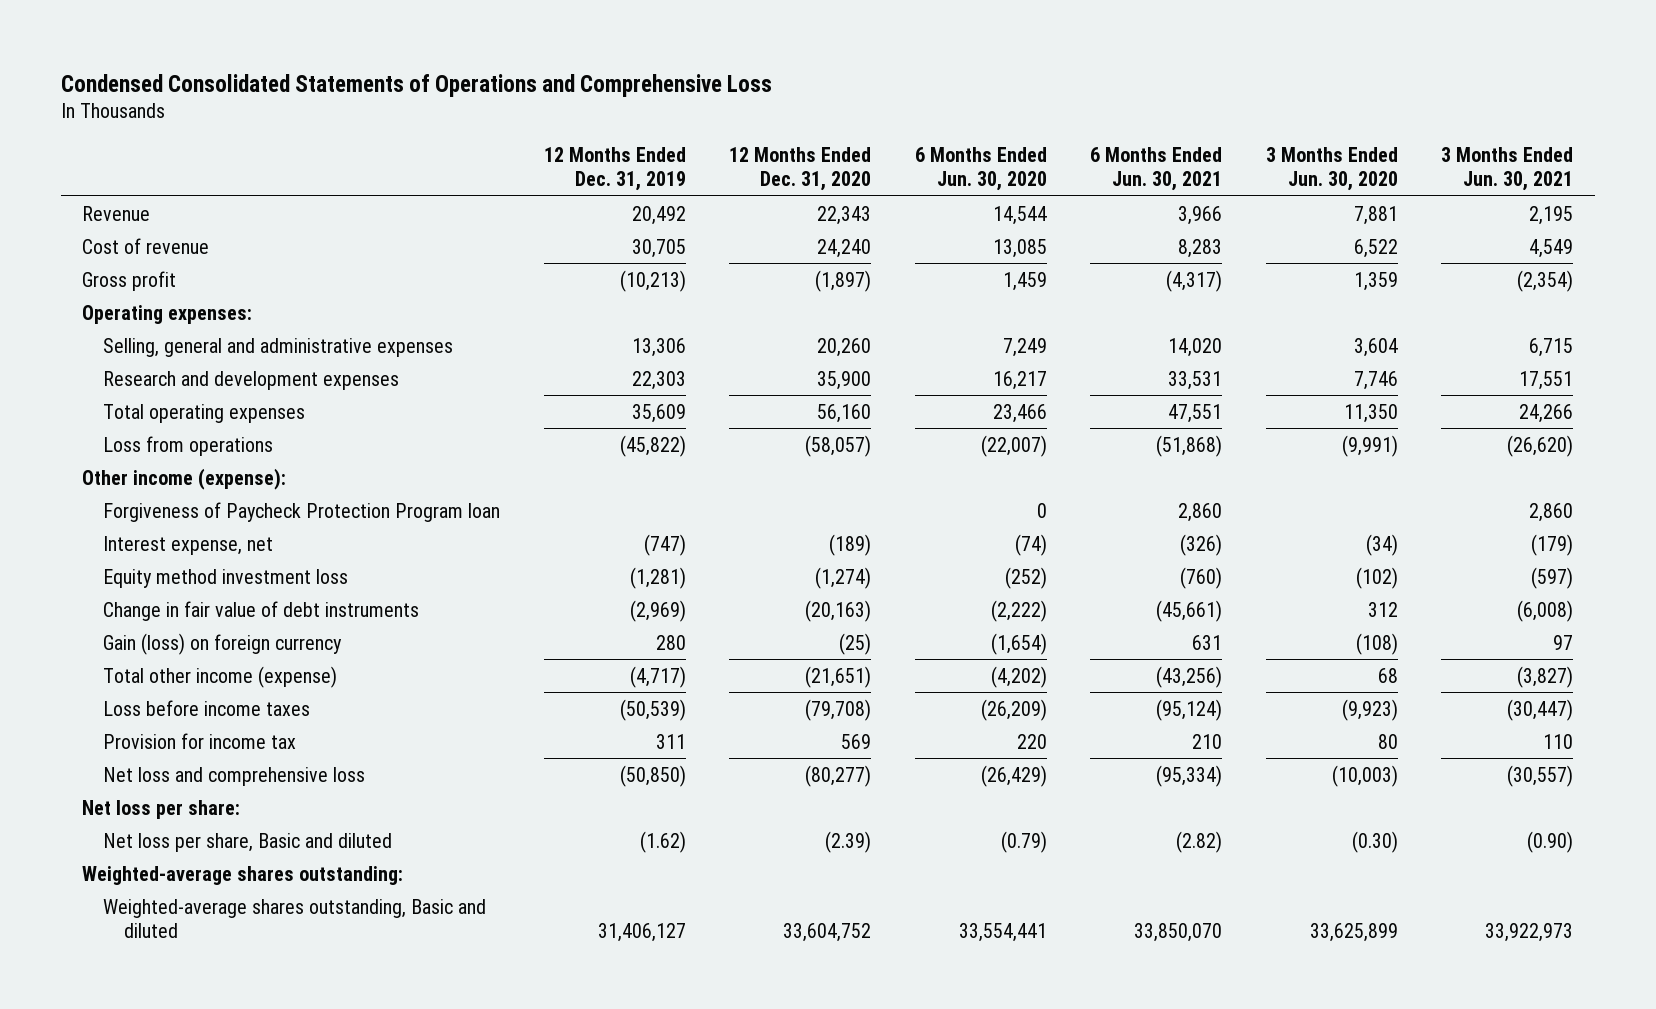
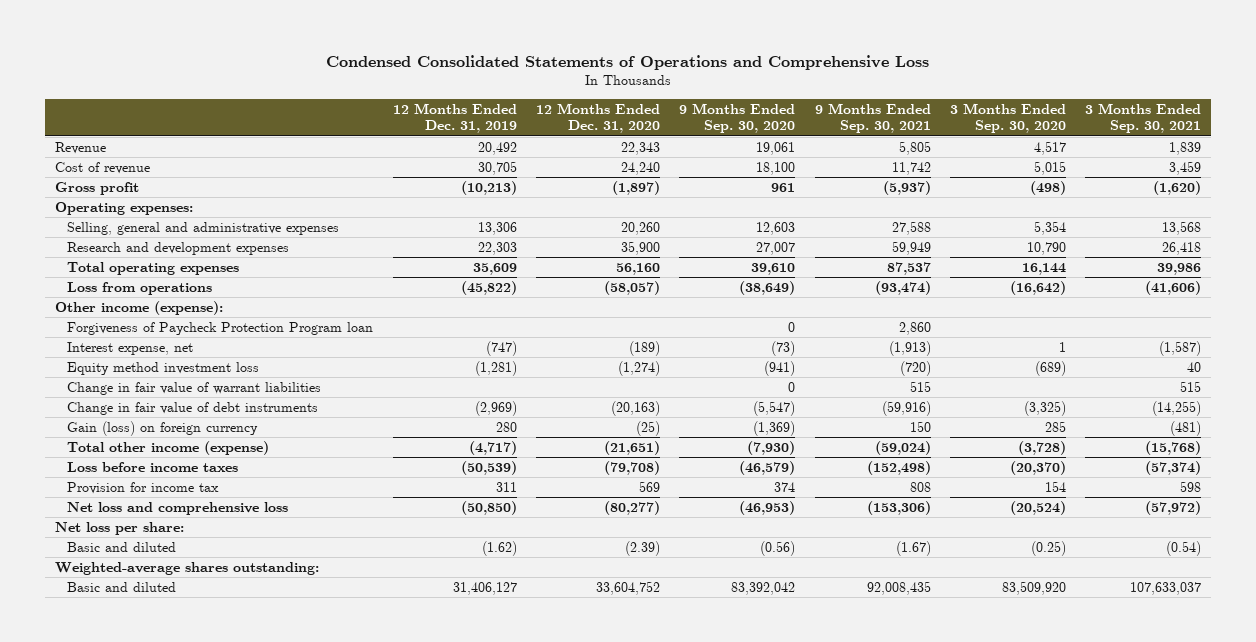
- | 12 Months Ended Dec. 31, 2019 | 12 Months Ended Dec. 31, 2020 | 6 Months Ended Jun. 30, 2020 | 6 Months Ended Jun. 30, 2021 | 3 Months Ended Jun. 30, 2020 | 3 Months Ended Jun. 30, 2021
+ | 12 Months Ended Dec. 31, 2019 | 12 Months Ended Dec. 31, 2020 | 9 Months Ended Sep. 30, 2020 | 9 Months Ended Sep. 30, 2021 | 3 Months Ended Sep. 30, 2020 | 3 Months Ended Sep. 30, 2021
+ Change in fair value of warrant liabilities | | | 0 | 515 | | 515
- Net loss per share, Basic and diluted | (1.62) | (2.39) | (0.79) | (2.82) | (0.30) | (0.90)
+ Basic and diluted | (1.62) | (2.39) | (0.56) | (1.67) | (0.25) | (0.54)
- Weighted-average shares outstanding, Basic and diluted | 31,406,127 | 33,604,752 | 33,554,441 | 33,850,070 | 33,625,899 | 33,922,973
+ Basic and diluted | 31,406,127 | 33,604,752 | 83,392,042 | 92,008,435 | 83,509,920 | 107,633,037

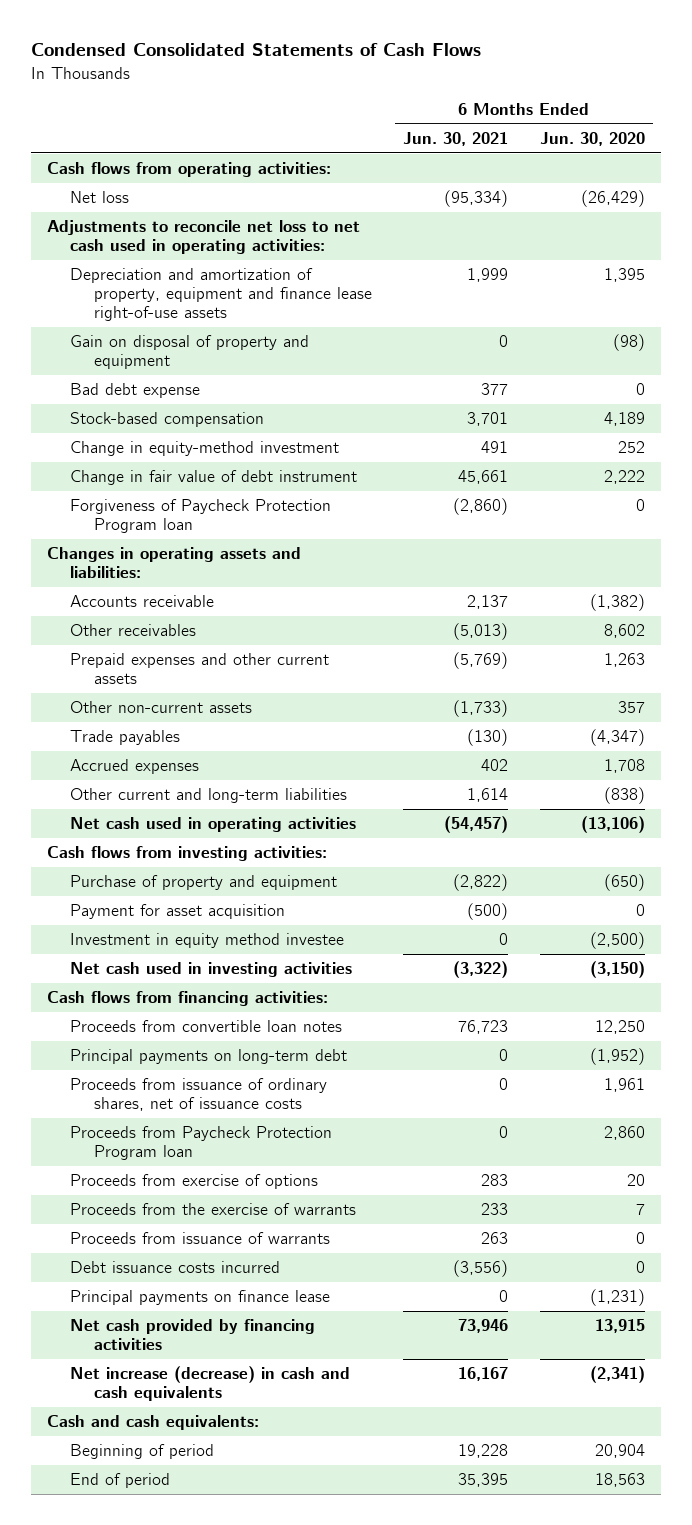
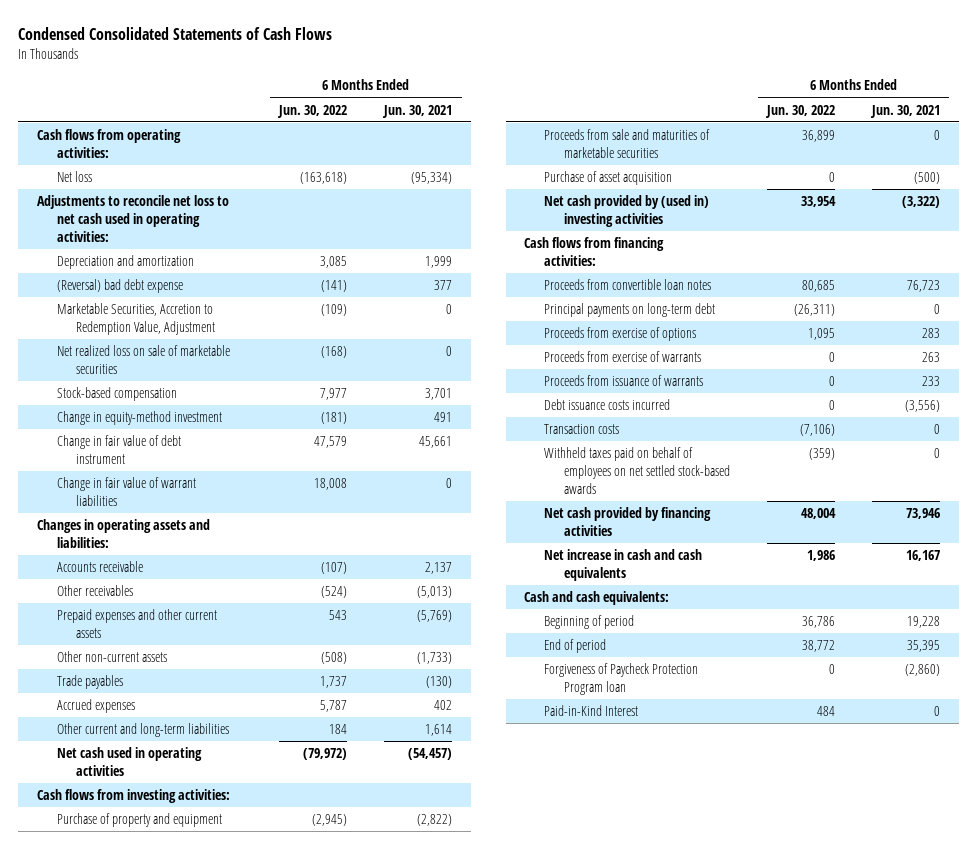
- | 6 Months Ended Jun. 30, 2021 | 6 Months Ended Jun. 30, 2020
+ | 6 Months Ended Jun. 30, 2022 | 6 Months Ended Jun. 30, 2021
- Depreciation and amortization of property, equipment and finance lease right-of-use assets | 1,999 | 1,395
- Gain on disposal of property and equipment | 0 | (98)
- Bad debt expense | 377 | 0
+ Depreciation and amortization | 3,085 | 1,999
+ (Reversal) bad debt expense | (141) | 377
+ Marketable Securities, Accretion to Redemption Value, Adjustment | (109) | 0
+ Net realized loss on sale of marketable securities | (168) | 0
+ Change in fair value of warrant liabilities | 18,008 | 0
- Payment for asset acquisition | (500) | 0
- Investment in equity method investee | 0 | (2,500)
- Net cash used in investing activities | (3,322) | (3,150)
+ Proceeds from sale and maturities of marketable securities | 36,899 | 0
+ Purchase of asset acquisition | 0 | (500)
+ Net cash provided by (used in) investing activities | 33,954 | (3,322)
- Proceeds from issuance of ordinary shares, net of issuance costs | 0 | 1,961
- Proceeds from Paycheck Protection Program loan | 0 | 2,860
- Proceeds from the exercise of warrants | 233 | 7
- Proceeds from issuance of warrants | 263 | 0
+ Proceeds from exercise of warrants | 0 | 263
+ Proceeds from issuance of warrants | 0 | 233
- Principal payments on finance lease | 0 | (1,231)
+ Transaction costs | (7,106) | 0
+ Withheld taxes paid on behalf of employees on net settled stock-based awards | (359) | 0
- Net increase (decrease) in cash and cash equivalents | 16,167 | (2,341)
+ Net increase in cash and cash equivalents | 1,986 | 16,167
moved down: Forgiveness of Paycheck Protection Program loan | 0 | (2,860)
+ Paid-in-Kind Interest | 484 | 0

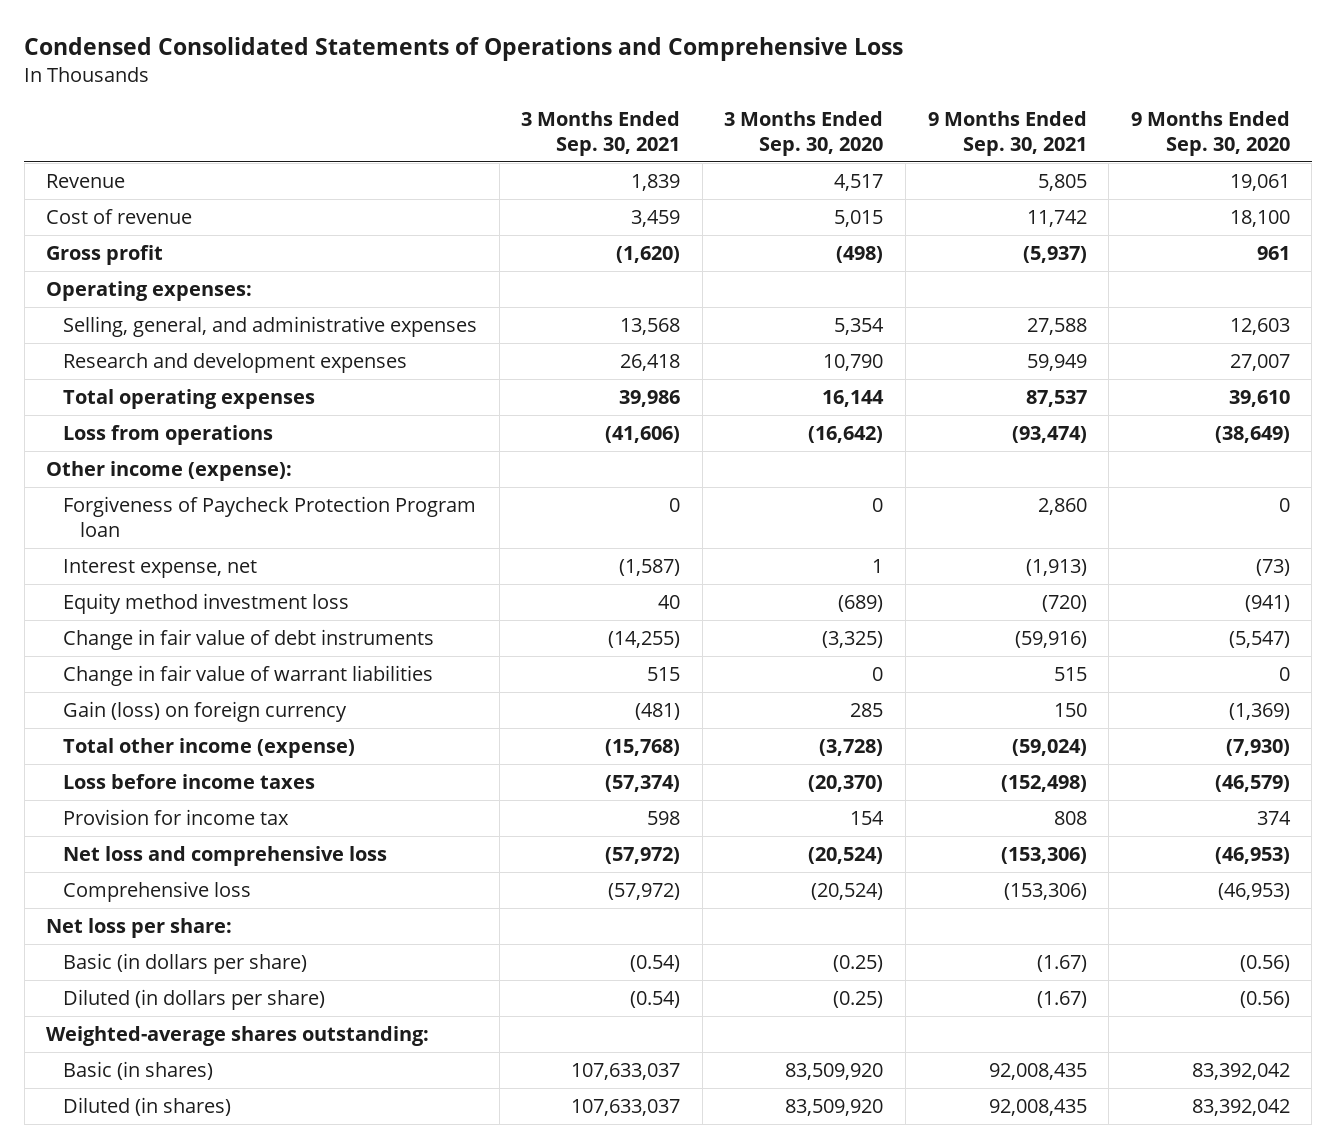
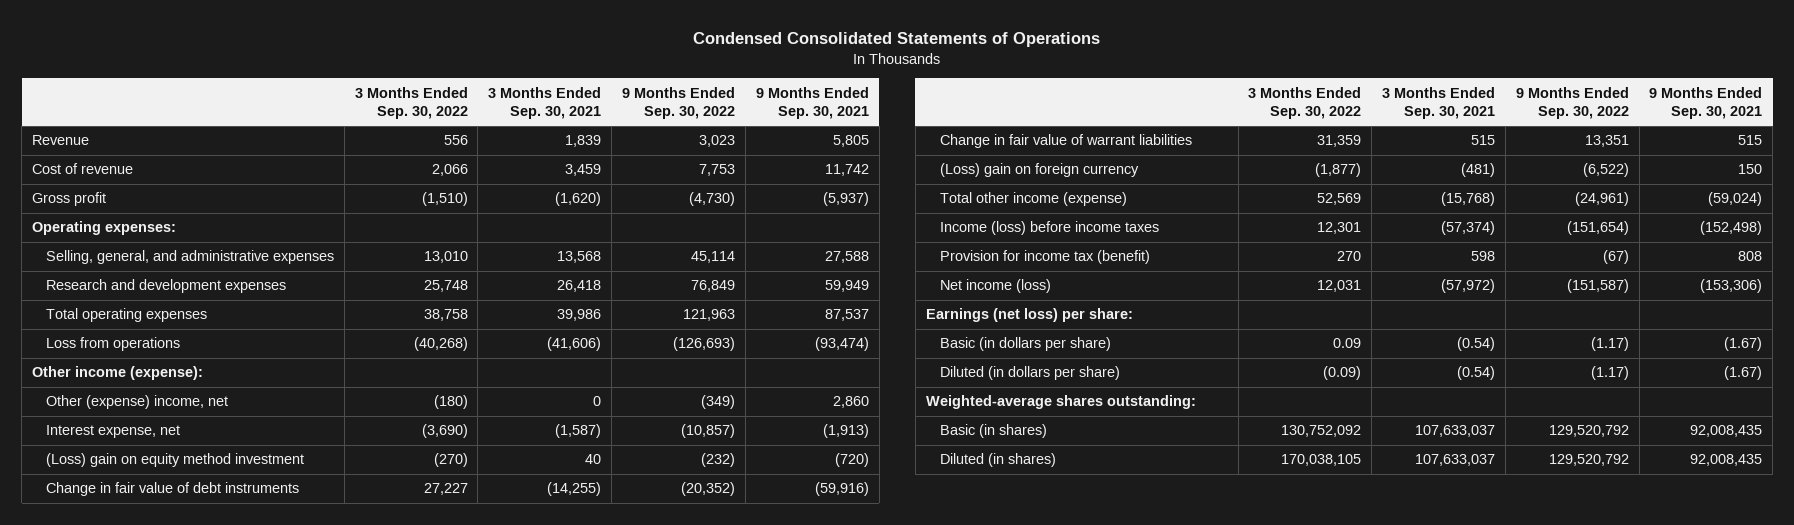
- Condensed Consolidated Statements of Operations and Comprehensive Loss
+ Condensed Consolidated Statements of Operations
- | 3 Months Ended Sep. 30, 2021 | 3 Months Ended Sep. 30, 2020 | 9 Months Ended Sep. 30, 2021 | 9 Months Ended Sep. 30, 2020
+ | 3 Months Ended Sep. 30, 2022 | 3 Months Ended Sep. 30, 2021 | 9 Months Ended Sep. 30, 2022 | 9 Months Ended Sep. 30, 2021
- Forgiveness of Paycheck Protection Program loan | 0 | 0 | 2,860 | 0
+ Other (expense) income, net | (180) | 0 | (349) | 2,860
- Equity method investment loss | 40 | (689) | (720) | (941)
+ (Loss) gain on equity method investment | (270) | 40 | (232) | (720)
- Gain (loss) on foreign currency | (481) | 285 | 150 | (1,369)
+ (Loss) gain on foreign currency | (1,877) | (481) | (6,522) | 150
- Loss before income taxes | (57,374) | (20,370) | (152,498) | (46,579)
- Provision for income tax | 598 | 154 | 808 | 374
- Net loss and comprehensive loss | (57,972) | (20,524) | (153,306) | (46,953)
- Comprehensive loss | (57,972) | (20,524) | (153,306) | (46,953)
- Net loss per share:
+ Income (loss) before income taxes | 12,301 | (57,374) | (151,654) | (152,498)
+ Provision for income tax (benefit) | 270 | 598 | (67) | 808
+ Net income (loss) | 12,031 | (57,972) | (151,587) | (153,306)
+ Earnings (net loss) per share:

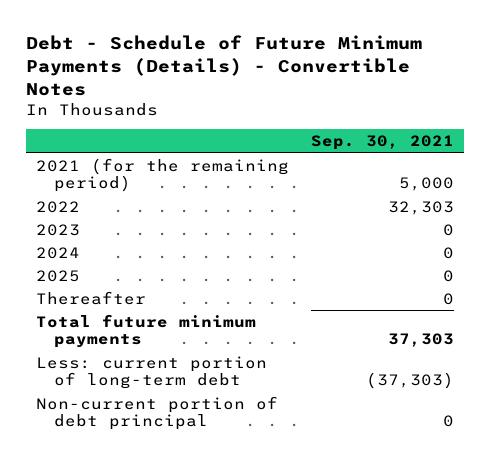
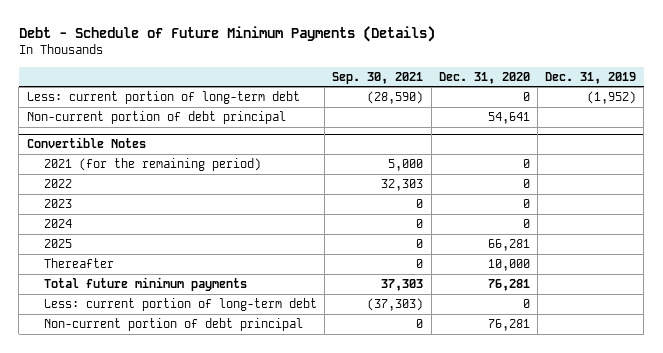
- Debt - Schedule of Future Minimum Payments (Details) - Convertible Notes
+ Debt - Schedule of Future Minimum Payments (Details)
- | Sep. 30, 2021
+ | Sep. 30, 2021 | Dec. 31, 2020 | Dec. 31, 2019
+ Less: current portion of long-term debt | (28,590) | 0 | (1,952)
+ Non-current portion of debt principal | | 54,641 |
+ Convertible Notes

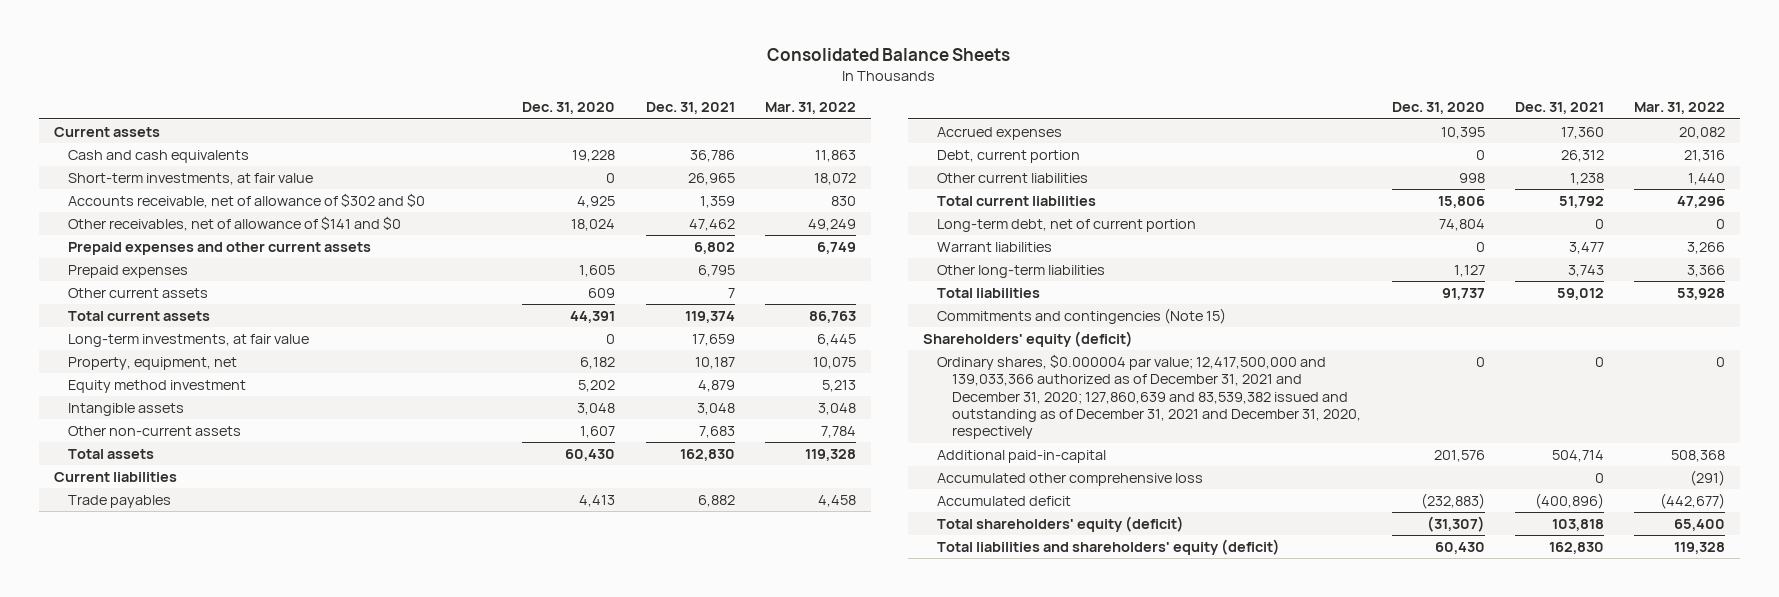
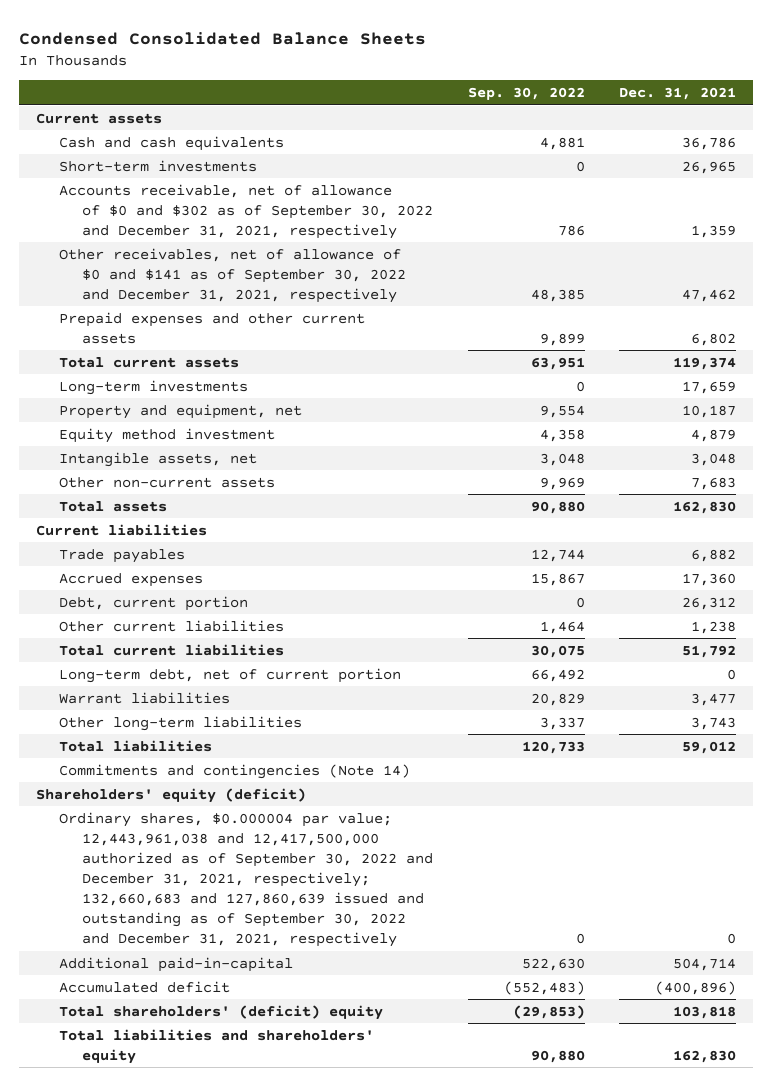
- Consolidated Balance Sheets
+ Condensed Consolidated Balance Sheets
- | Dec. 31, 2020 | Dec. 31, 2021 | Mar. 31, 2022
+ | Sep. 30, 2022 | Dec. 31, 2021
- Short-term investments, at fair value | 0 | 26,965 | 18,072
- Accounts receivable, net of allowance of $302 and $0 | 4,925 | 1,359 | 830
- Other receivables, net of allowance of $141 and $0 | 18,024 | 47,462 | 49,249
+ Short-term investments | 0 | 26,965
+ Accounts receivable, net of allowance of $0 and $302 as of September 30, 2022 and December 31, 2021, respectively | 786 | 1,359
+ Other receivables, net of allowance of $0 and $141 as of September 30, 2022 and December 31, 2021, respectively | 48,385 | 47,462
- Prepaid expenses | 1,605 | 6,795 |
- Other current assets | 609 | 7 |
- Long-term investments, at fair value | 0 | 17,659 | 6,445
- Property, equipment, net | 6,182 | 10,187 | 10,075
+ Long-term investments | 0 | 17,659
+ Property and equipment, net | 9,554 | 10,187
- Intangible assets | 3,048 | 3,048 | 3,048
+ Intangible assets, net | 3,048 | 3,048
- Commitments and contingencies (Note 15)
+ Commitments and contingencies (Note 14)
- Ordinary shares, $0.000004 par value; 12,417,500,000 and 139,033,366 authorized as of December 31, 2021 and December 31, 2020; 127,860,639 and 83,539,382 issued and outstanding as of December 31, 2021 and December 31, 2020, respectively | 0 | 0 | 0
+ Ordinary shares, $0.000004 par value; 12,443,961,038 and 12,417,500,000 authorized as of September 30, 2022 and December 31, 2021, respectively; 132,660,683 and 127,860,639 issued and outstanding as of September 30, 2022 and December 31, 2021, respectively | 0 | 0
- Accumulated other comprehensive loss | | 0 | (291)
- Total shareholders' equity (deficit) | (31,307) | 103,818 | 65,400
- Total liabilities and shareholders' equity (deficit) | 60,430 | 162,830 | 119,328
+ Total shareholders' (deficit) equity | (29,853) | 103,818
+ Total liabilities and shareholders' equity | 90,880 | 162,830

